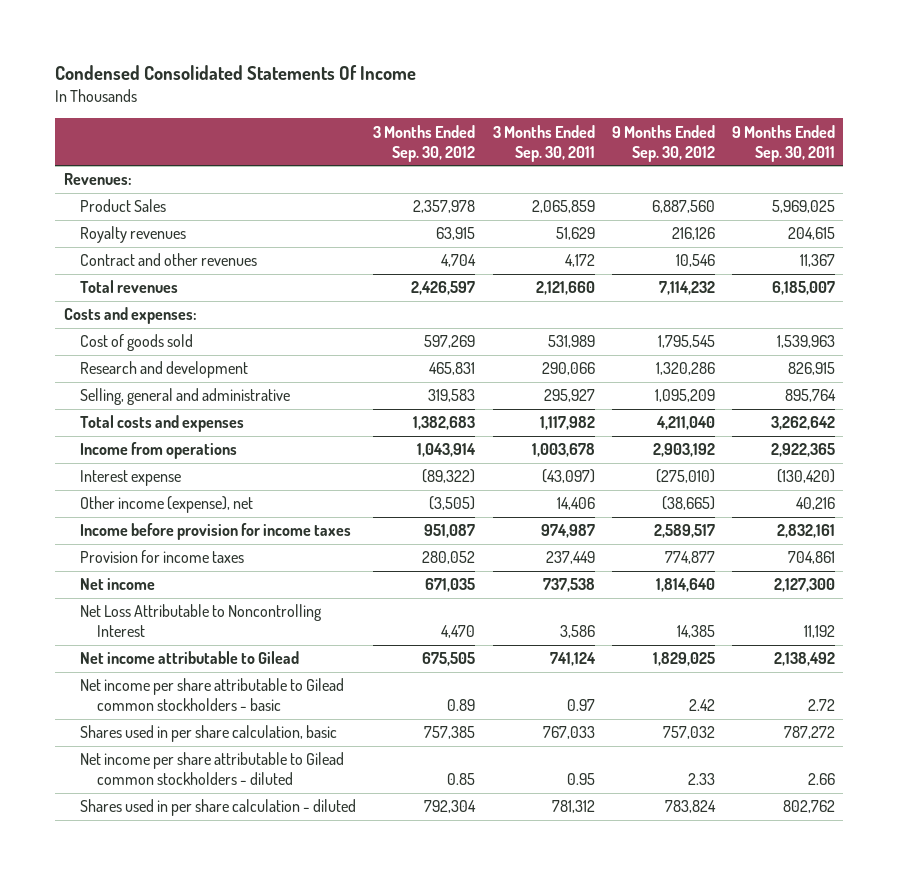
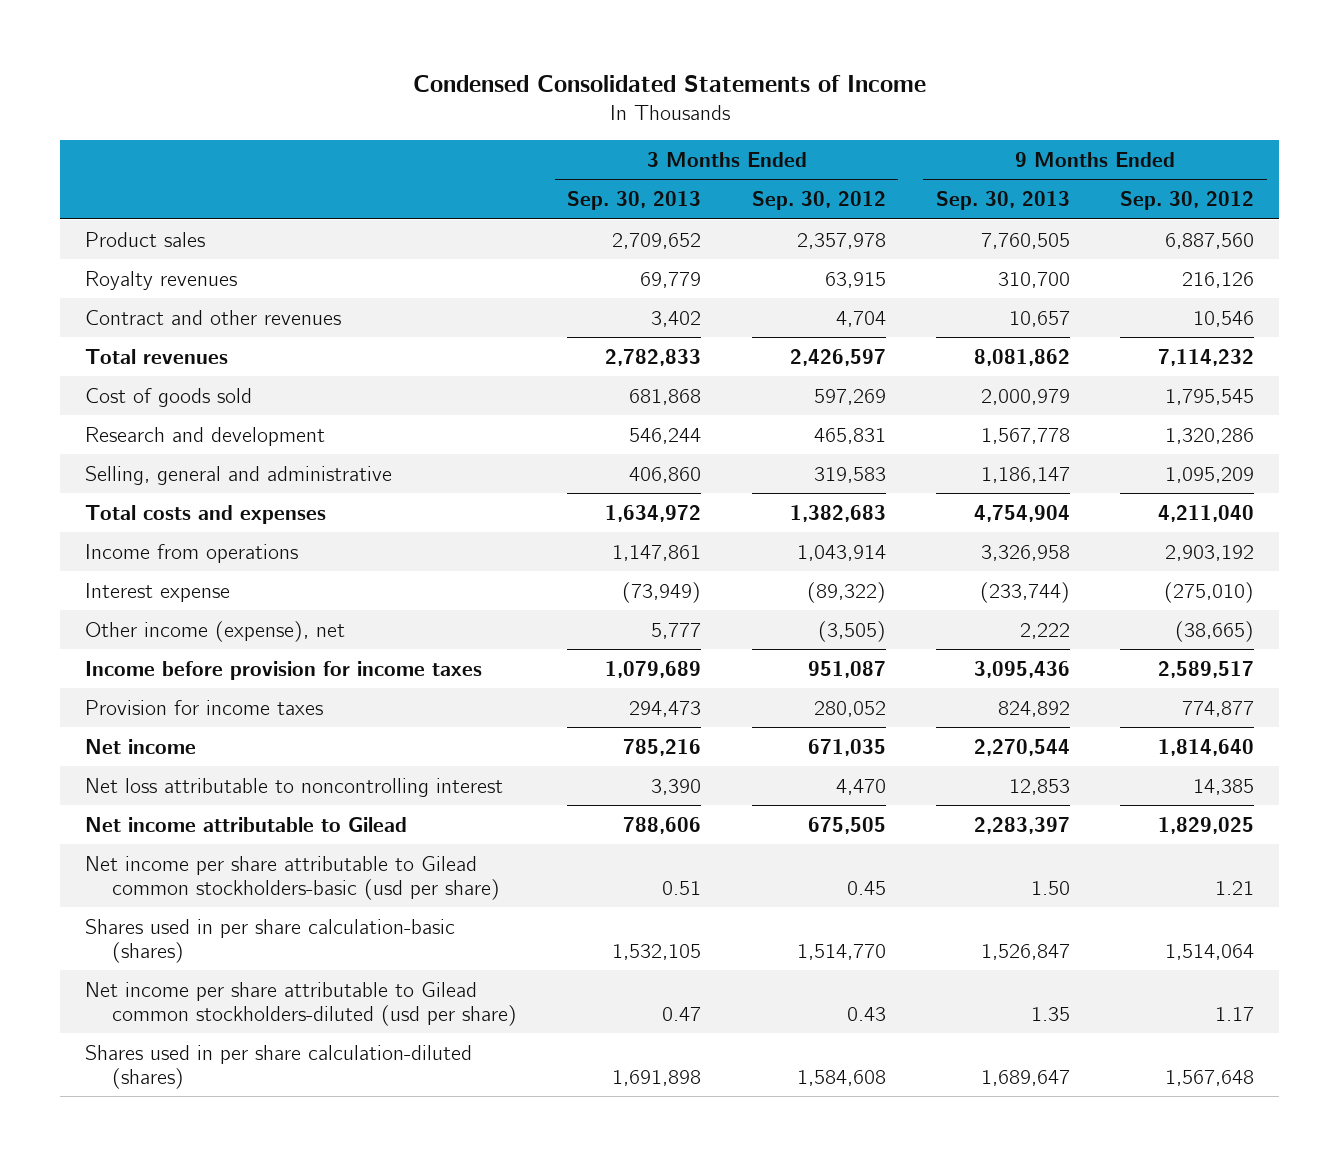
- Condensed Consolidated Statements Of Income
+ Condensed Consolidated Statements of Income
- | 3 Months Ended Sep. 30, 2012 | 3 Months Ended Sep. 30, 2011 | 9 Months Ended Sep. 30, 2012 | 9 Months Ended Sep. 30, 2011
+ | 3 Months Ended Sep. 30, 2013 | 3 Months Ended Sep. 30, 2012 | 9 Months Ended Sep. 30, 2013 | 9 Months Ended Sep. 30, 2012
- Revenues:
- Product Sales | 2,357,978 | 2,065,859 | 6,887,560 | 5,969,025
+ Product sales | 2,709,652 | 2,357,978 | 7,760,505 | 6,887,560
- Costs and expenses:
- Net Loss Attributable to Noncontrolling Interest | 4,470 | 3,586 | 14,385 | 11,192
+ Net loss attributable to noncontrolling interest | 3,390 | 4,470 | 12,853 | 14,385
- Net income per share attributable to Gilead common stockholders - basic | 0.89 | 0.97 | 2.42 | 2.72
- Shares used in per share calculation, basic | 757,385 | 767,033 | 757,032 | 787,272
- Net income per share attributable to Gilead common stockholders - diluted | 0.85 | 0.95 | 2.33 | 2.66
- Shares used in per share calculation - diluted | 792,304 | 781,312 | 783,824 | 802,762
+ Net income per share attributable to Gilead common stockholders-basic (usd per share) | 0.51 | 0.45 | 1.50 | 1.21
+ Shares used in per share calculation-basic (shares) | 1,532,105 | 1,514,770 | 1,526,847 | 1,514,064
+ Net income per share attributable to Gilead common stockholders-diluted (usd per share) | 0.47 | 0.43 | 1.35 | 1.17
+ Shares used in per share calculation-diluted (shares) | 1,691,898 | 1,584,608 | 1,689,647 | 1,567,648

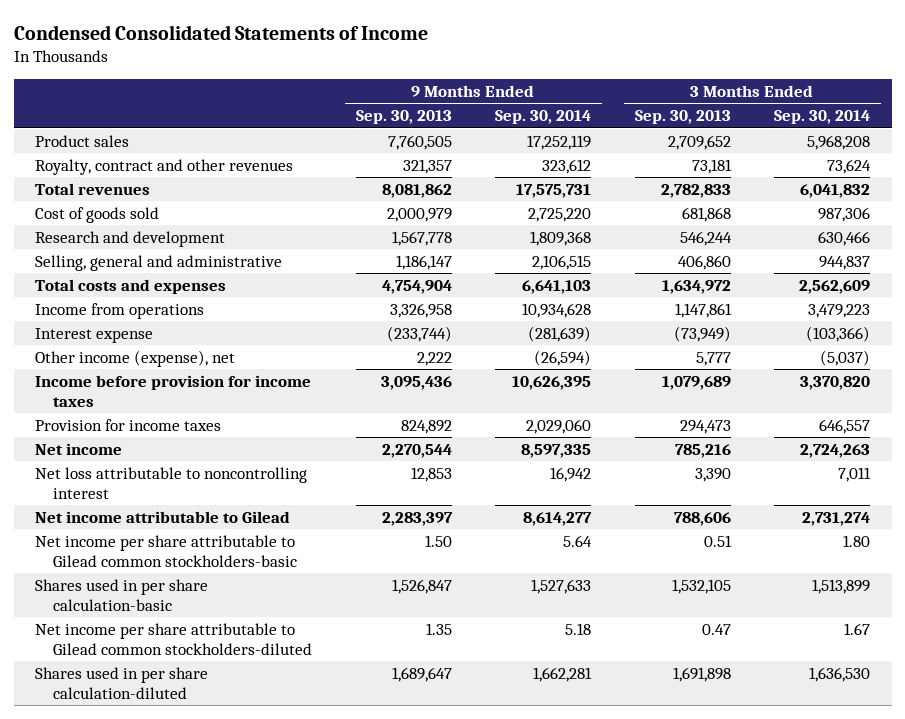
- | 3 Months Ended Sep. 30, 2013 | 3 Months Ended Sep. 30, 2012 | 9 Months Ended Sep. 30, 2013 | 9 Months Ended Sep. 30, 2012
+ | 9 Months Ended Sep. 30, 2013 | 9 Months Ended Sep. 30, 2014 | 3 Months Ended Sep. 30, 2013 | 3 Months Ended Sep. 30, 2014
- Royalty revenues | 69,779 | 63,915 | 310,700 | 216,126
- Contract and other revenues | 3,402 | 4,704 | 10,657 | 10,546
+ Royalty, contract and other revenues | 321,357 | 323,612 | 73,181 | 73,624
- Net income per share attributable to Gilead common stockholders-basic (usd per share) | 0.51 | 0.45 | 1.50 | 1.21
- Shares used in per share calculation-basic (shares) | 1,532,105 | 1,514,770 | 1,526,847 | 1,514,064
- Net income per share attributable to Gilead common stockholders-diluted (usd per share) | 0.47 | 0.43 | 1.35 | 1.17
- Shares used in per share calculation-diluted (shares) | 1,691,898 | 1,584,608 | 1,689,647 | 1,567,648
+ Net income per share attributable to Gilead common stockholders-basic | 1.50 | 5.64 | 0.51 | 1.80
+ Shares used in per share calculation-basic | 1,526,847 | 1,527,633 | 1,532,105 | 1,513,899
+ Net income per share attributable to Gilead common stockholders-diluted | 1.35 | 5.18 | 0.47 | 1.67
+ Shares used in per share calculation-diluted | 1,689,647 | 1,662,281 | 1,691,898 | 1,636,530

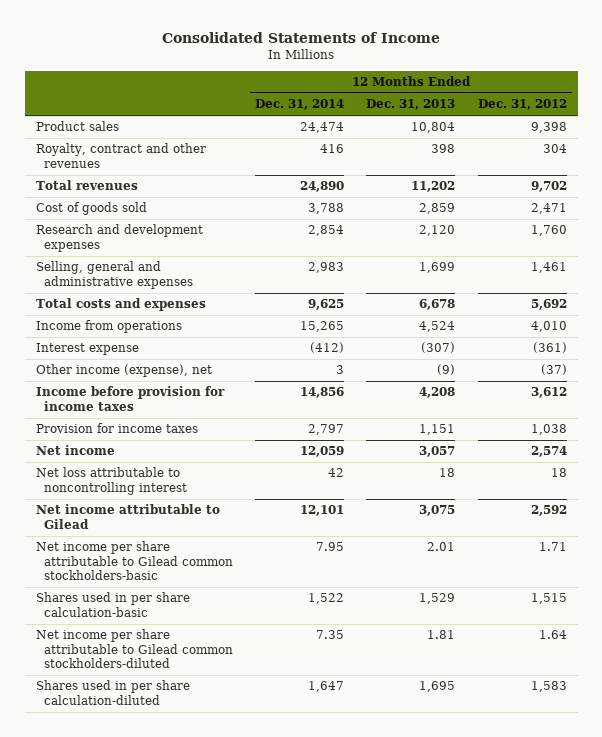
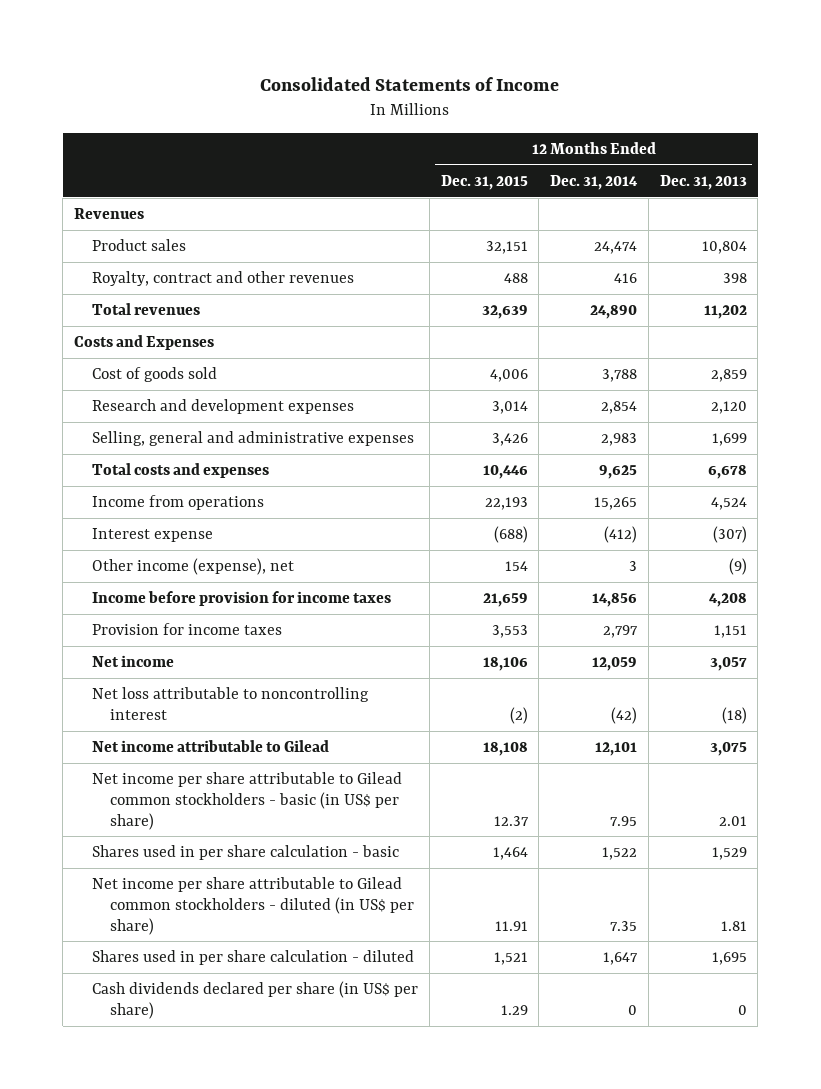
- | 12 Months Ended Dec. 31, 2014 | 12 Months Ended Dec. 31, 2013 | 12 Months Ended Dec. 31, 2012
+ | 12 Months Ended Dec. 31, 2015 | 12 Months Ended Dec. 31, 2014 | 12 Months Ended Dec. 31, 2013
+ Revenues
+ Costs and Expenses
- Net loss attributable to noncontrolling interest | 42 | 18 | 18
+ Net loss attributable to noncontrolling interest | (2) | (42) | (18)
- Net income per share attributable to Gilead common stockholders-basic | 7.95 | 2.01 | 1.71
- Shares used in per share calculation-basic | 1,522 | 1,529 | 1,515
- Net income per share attributable to Gilead common stockholders-diluted | 7.35 | 1.81 | 1.64
- Shares used in per share calculation-diluted | 1,647 | 1,695 | 1,583
+ Net income per share attributable to Gilead common stockholders - basic (in US$ per share) | 12.37 | 7.95 | 2.01
+ Shares used in per share calculation - basic | 1,464 | 1,522 | 1,529
+ Net income per share attributable to Gilead common stockholders - diluted (in US$ per share) | 11.91 | 7.35 | 1.81
+ Shares used in per share calculation - diluted | 1,521 | 1,647 | 1,695
+ Cash dividends declared per share (in US$ per share) | 1.29 | 0 | 0

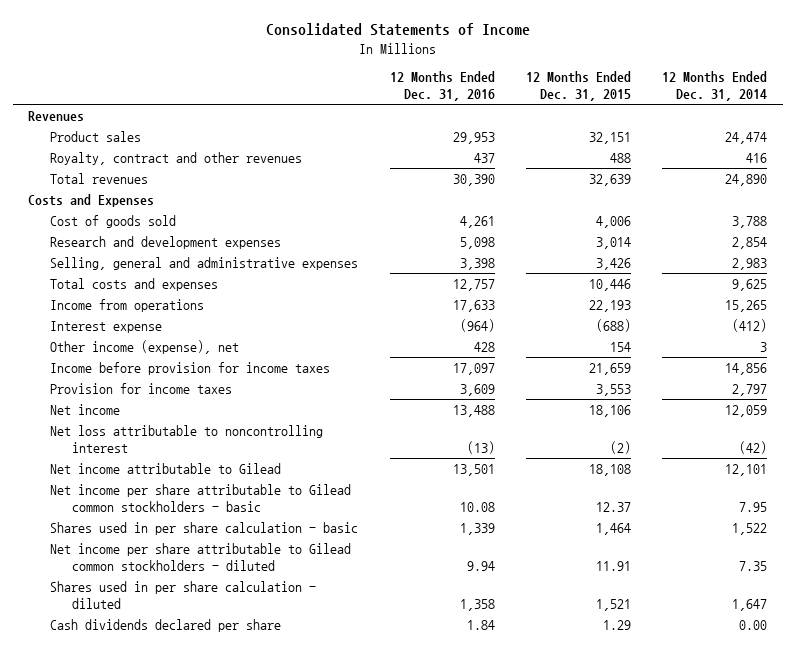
- | 12 Months Ended Dec. 31, 2015 | 12 Months Ended Dec. 31, 2014 | 12 Months Ended Dec. 31, 2013
+ | 12 Months Ended Dec. 31, 2016 | 12 Months Ended Dec. 31, 2015 | 12 Months Ended Dec. 31, 2014
- Net income per share attributable to Gilead common stockholders - basic (in US$ per share) | 12.37 | 7.95 | 2.01
+ Net income per share attributable to Gilead common stockholders - basic | 10.08 | 12.37 | 7.95
- Net income per share attributable to Gilead common stockholders - diluted (in US$ per share) | 11.91 | 7.35 | 1.81
+ Net income per share attributable to Gilead common stockholders - diluted | 9.94 | 11.91 | 7.35
- Cash dividends declared per share (in US$ per share) | 1.29 | 0 | 0
+ Cash dividends declared per share | 1.84 | 1.29 | 0.00

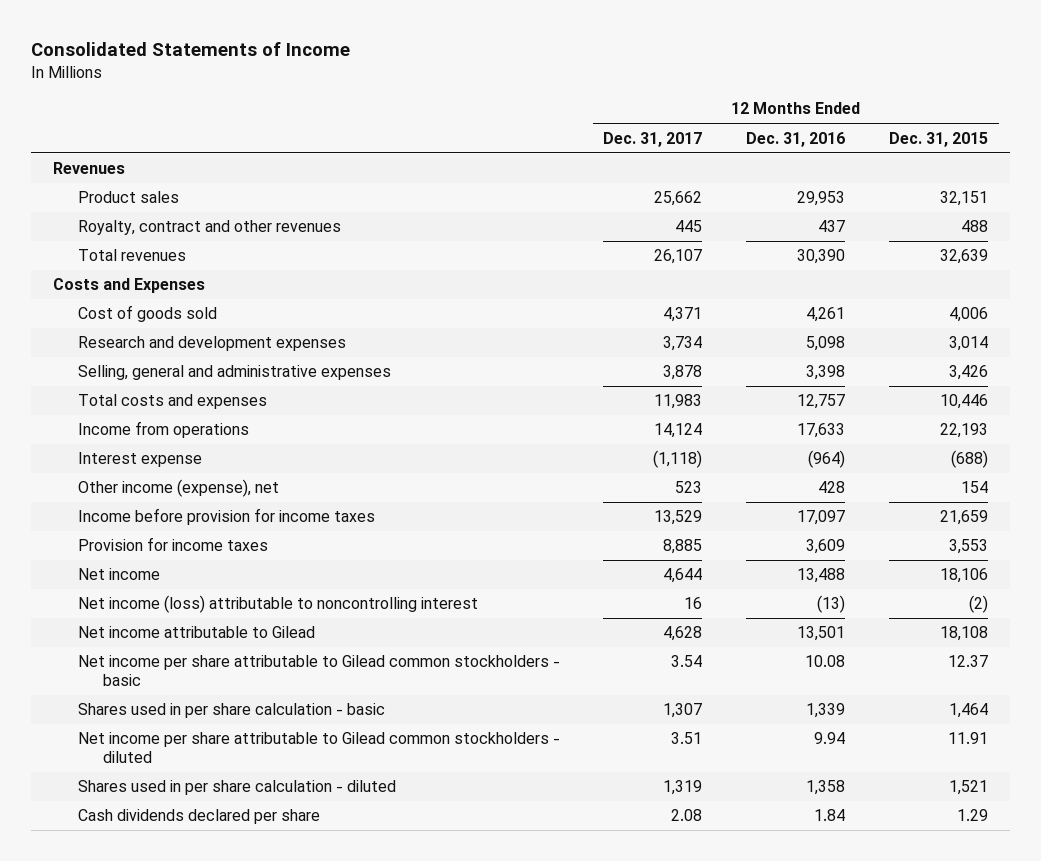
- | 12 Months Ended Dec. 31, 2016 | 12 Months Ended Dec. 31, 2015 | 12 Months Ended Dec. 31, 2014
+ | 12 Months Ended Dec. 31, 2017 | 12 Months Ended Dec. 31, 2016 | 12 Months Ended Dec. 31, 2015
- Net loss attributable to noncontrolling interest | (13) | (2) | (42)
+ Net income (loss) attributable to noncontrolling interest | 16 | (13) | (2)

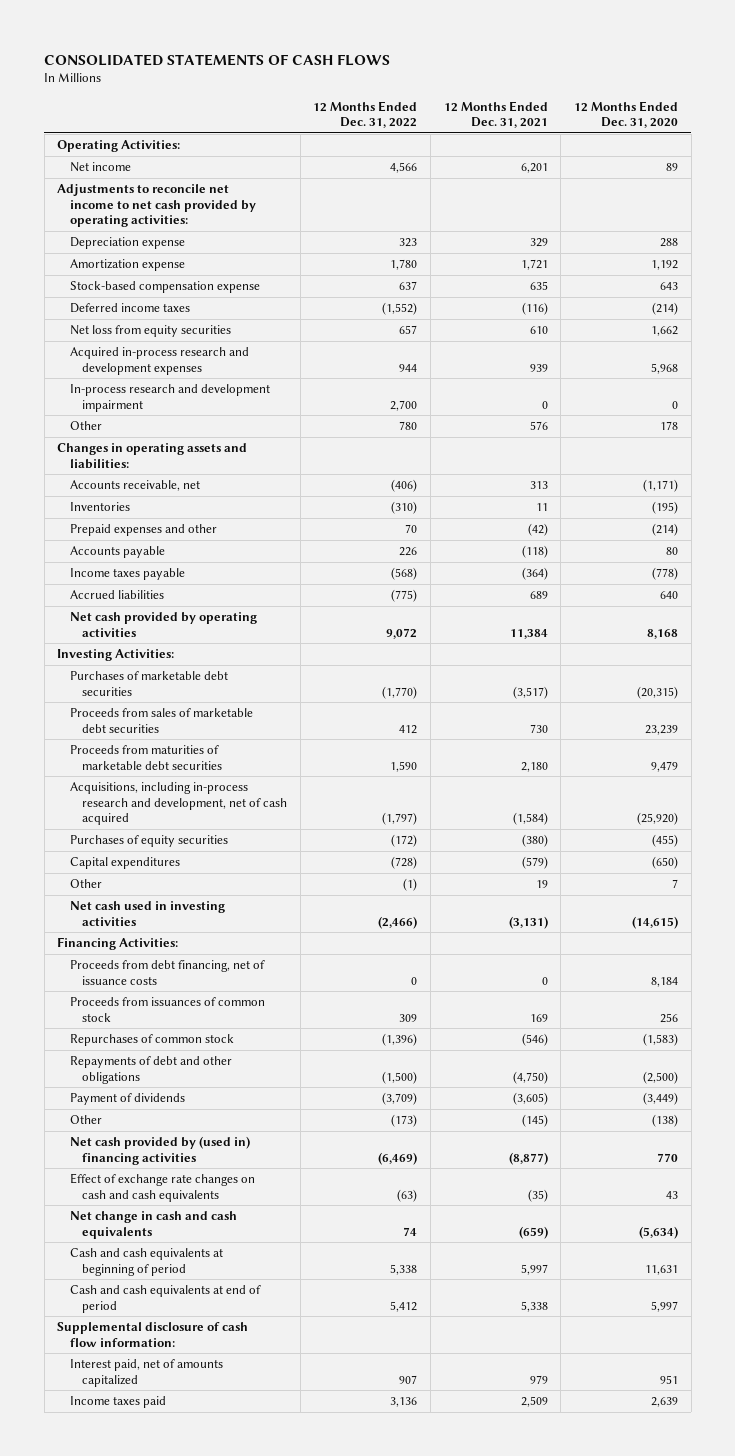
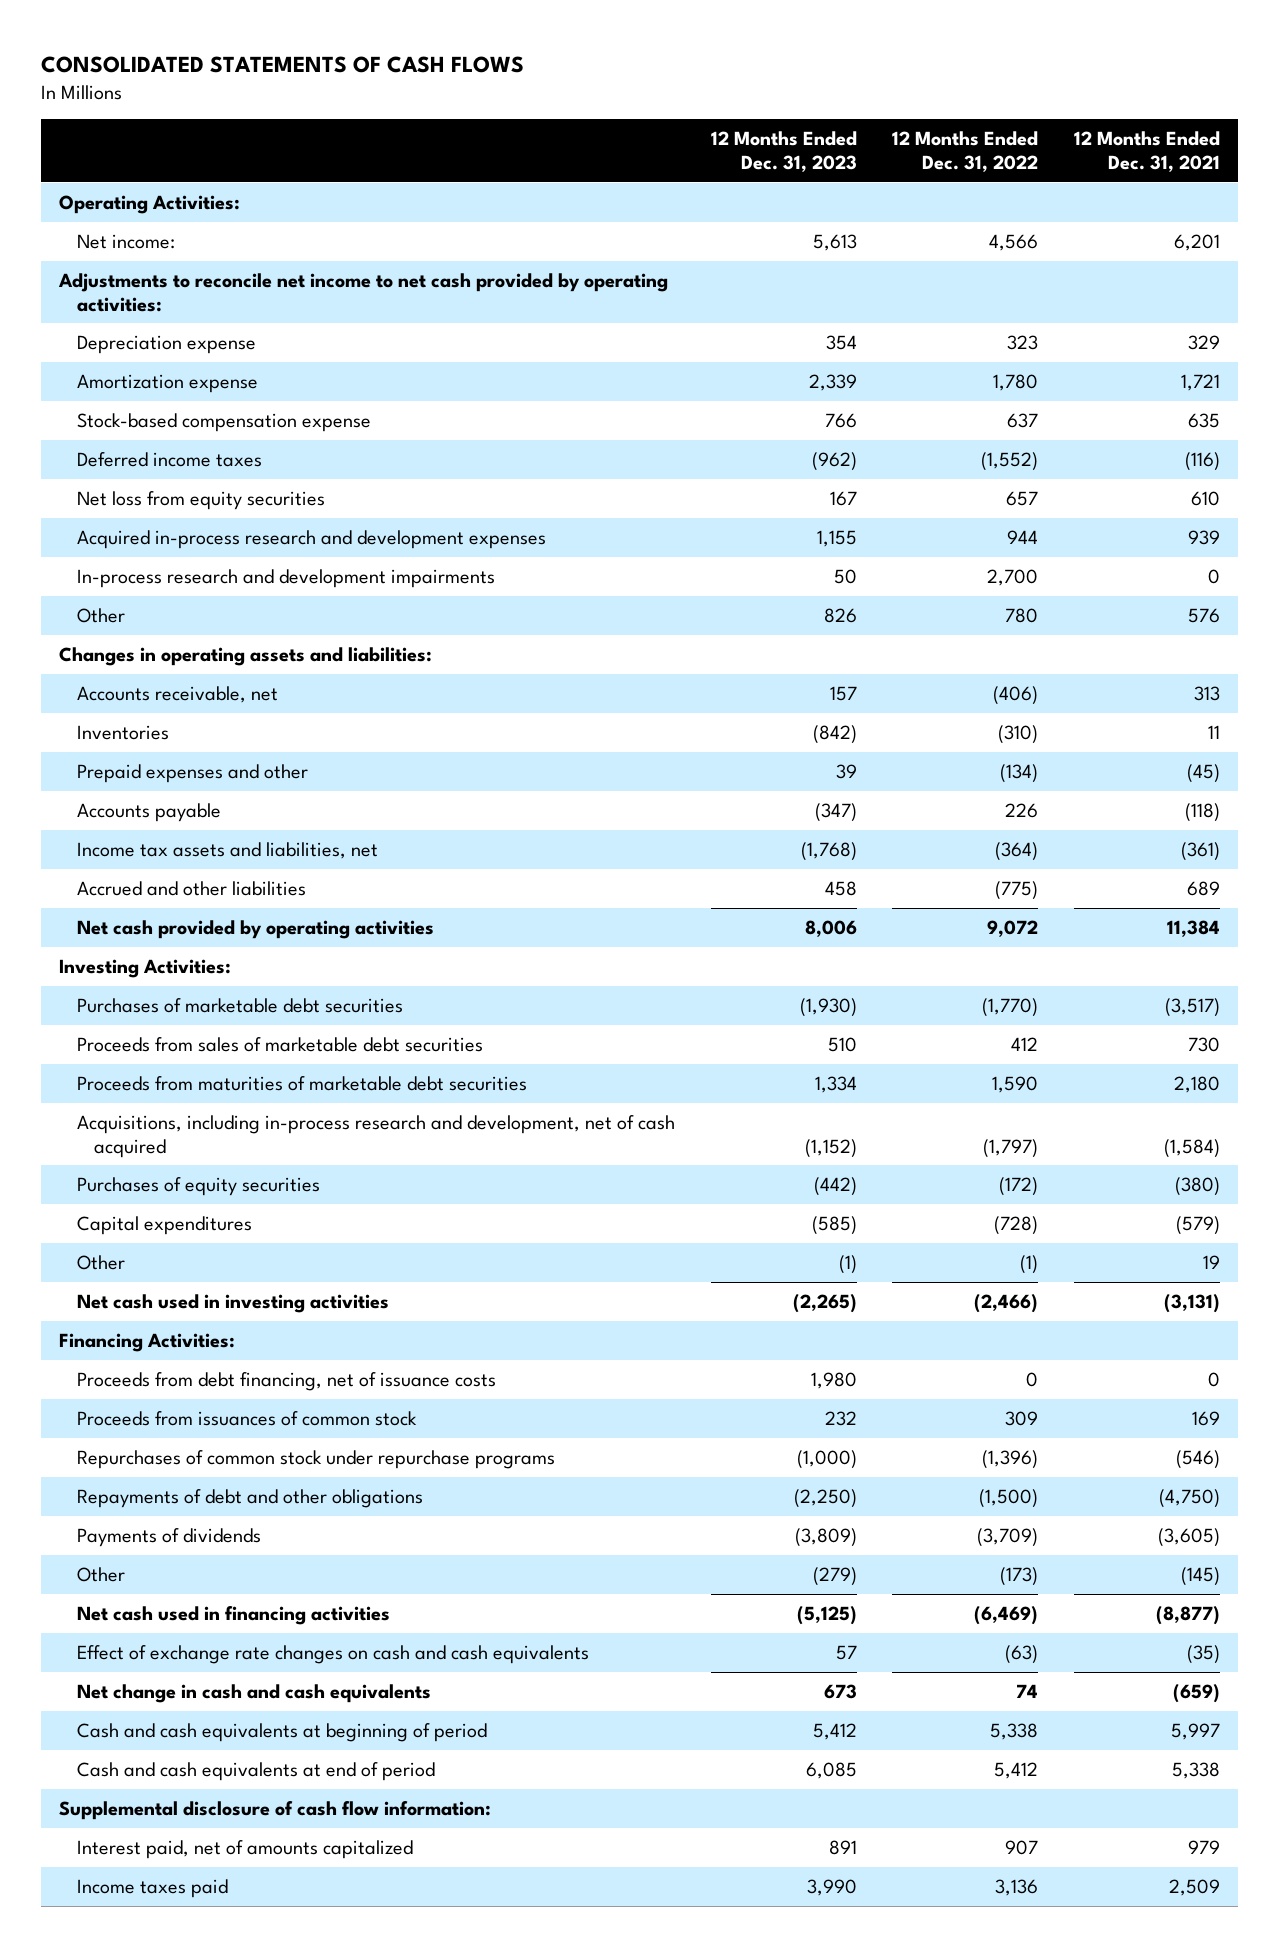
- | 12 Months Ended Dec. 31, 2022 | 12 Months Ended Dec. 31, 2021 | 12 Months Ended Dec. 31, 2020
+ | 12 Months Ended Dec. 31, 2023 | 12 Months Ended Dec. 31, 2022 | 12 Months Ended Dec. 31, 2021
- Net income | 4,566 | 6,201 | 89
+ Net income: | 5,613 | 4,566 | 6,201
- In-process research and development impairment | 2,700 | 0 | 0
+ In-process research and development impairments | 50 | 2,700 | 0
- Prepaid expenses and other | 70 | (42) | (214)
+ Prepaid expenses and other | 39 | (134) | (45)
- Income taxes payable | (568) | (364) | (778)
- Accrued liabilities | (775) | 689 | 640
+ Income tax assets and liabilities, net | (1,768) | (364) | (361)
+ Accrued and other liabilities | 458 | (775) | 689
- Repurchases of common stock | (1,396) | (546) | (1,583)
+ Repurchases of common stock under repurchase programs | (1,000) | (1,396) | (546)
- Payment of dividends | (3,709) | (3,605) | (3,449)
+ Payments of dividends | (3,809) | (3,709) | (3,605)
- Net cash provided by (used in) financing activities | (6,469) | (8,877) | 770
+ Net cash used in financing activities | (5,125) | (6,469) | (8,877)

